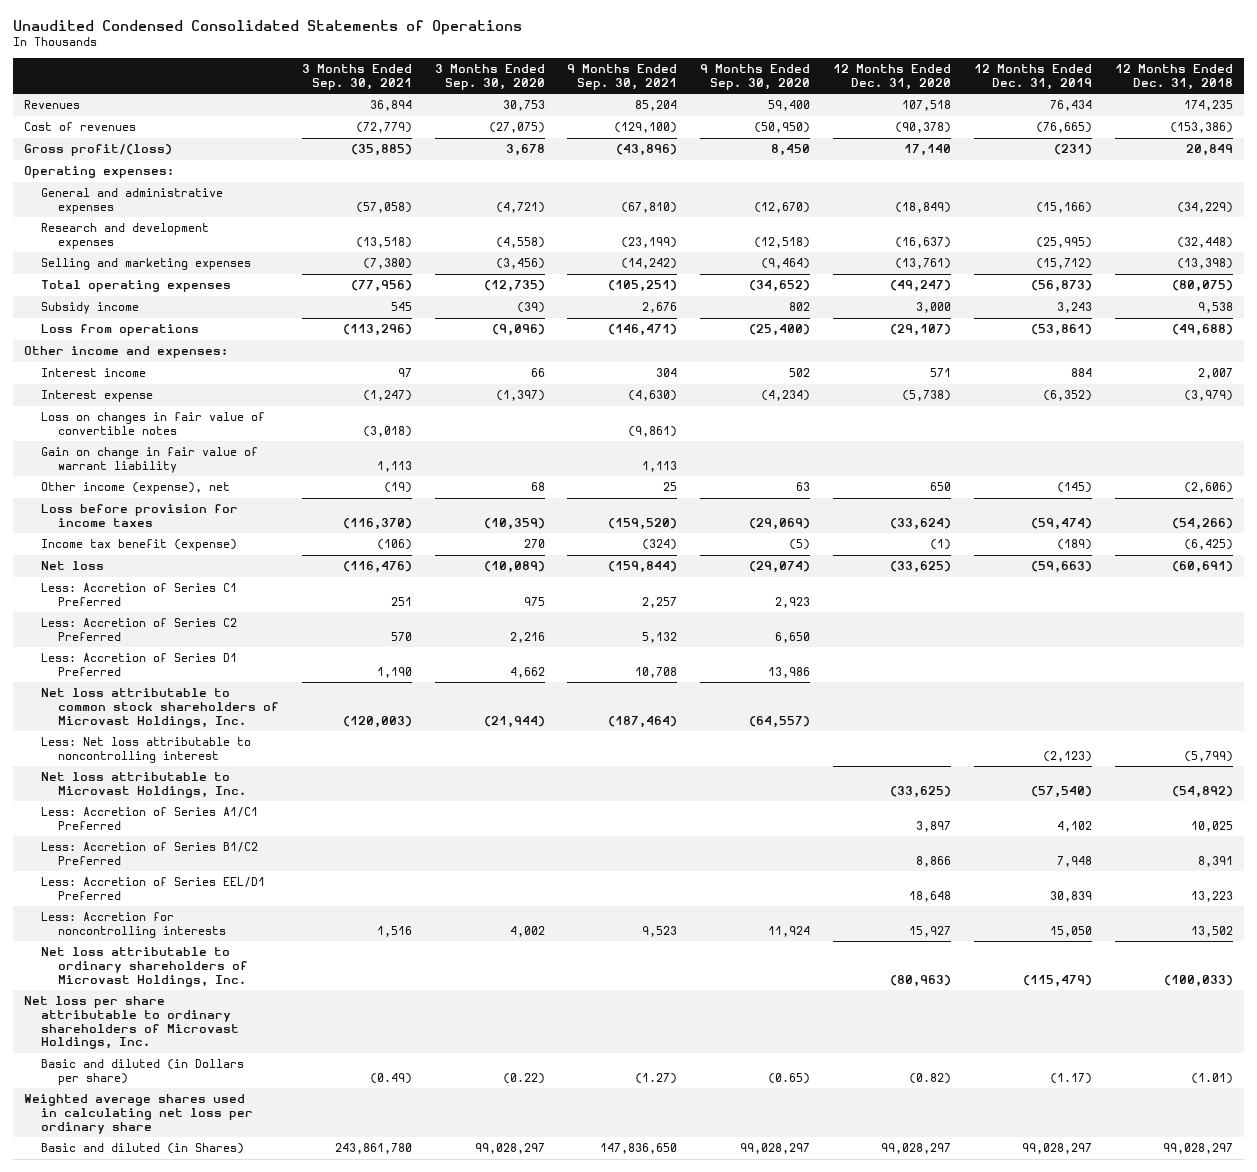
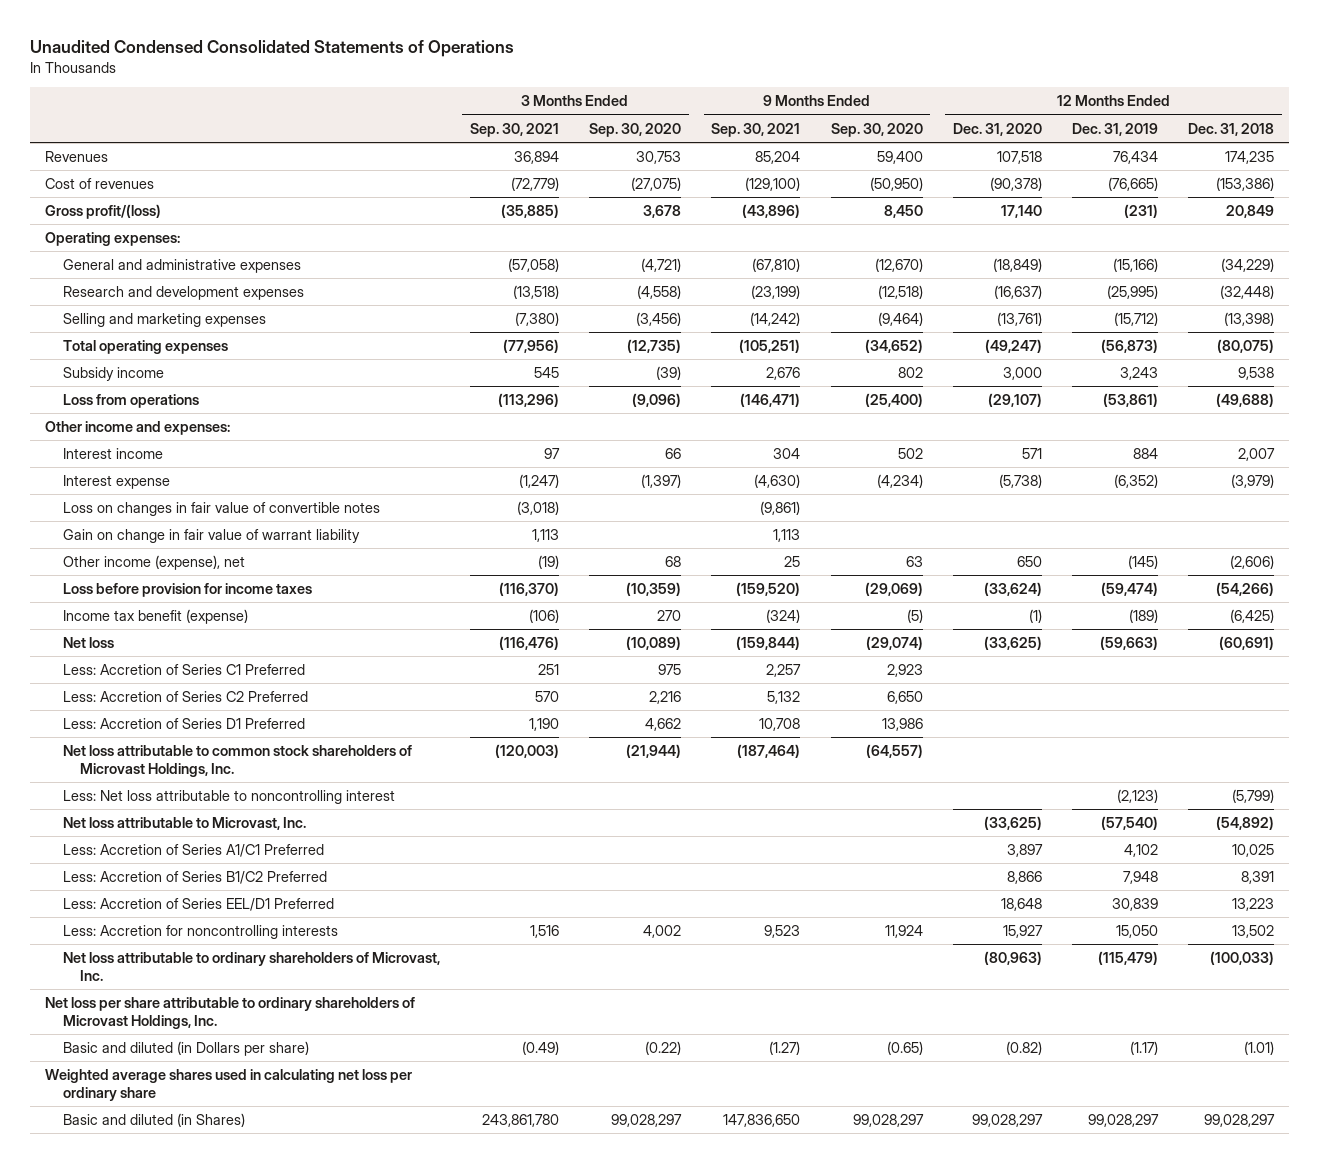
- Net loss attributable to Microvast Holdings, Inc. | | | | | (33,625) | (57,540) | (54,892)
+ Net loss attributable to Microvast, Inc. | | | | | (33,625) | (57,540) | (54,892)
- Net loss attributable to ordinary shareholders of Microvast Holdings, Inc. | | | | | (80,963) | (115,479) | (100,033)
+ Net loss attributable to ordinary shareholders of Microvast, Inc. | | | | | (80,963) | (115,479) | (100,033)

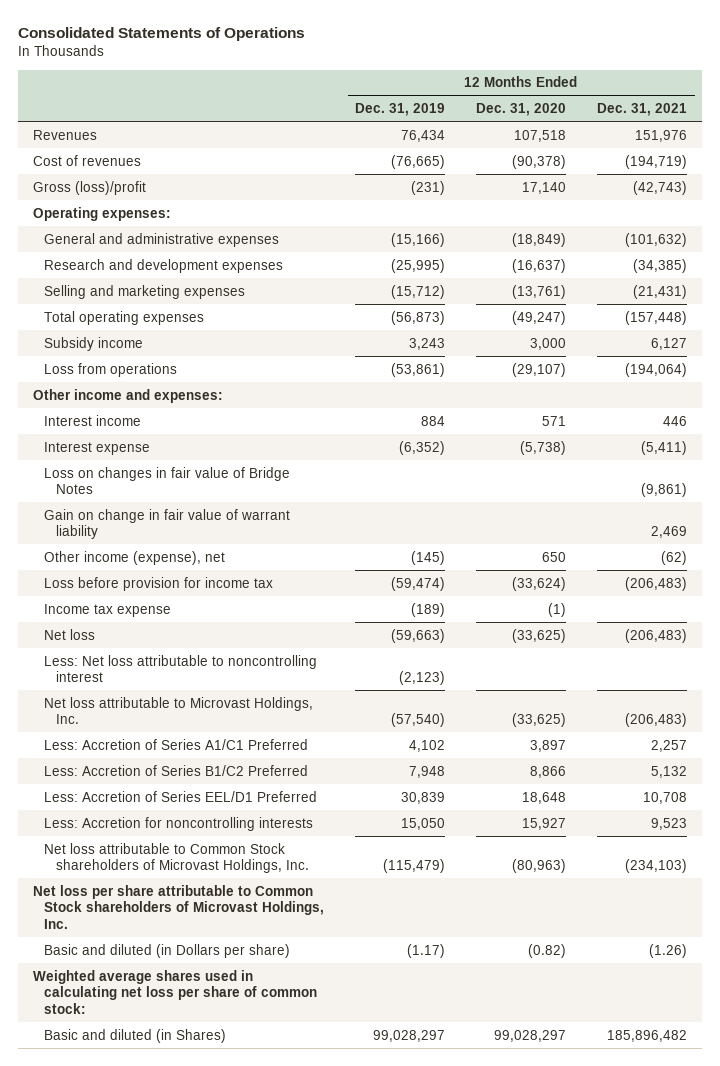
- Unaudited Condensed Consolidated Statements of Operations
+ Consolidated Statements of Operations
- | 3 Months Ended Sep. 30, 2021 | 3 Months Ended Sep. 30, 2020 | 9 Months Ended Sep. 30, 2021 | 9 Months Ended Sep. 30, 2020 | 12 Months Ended Dec. 31, 2020 | 12 Months Ended Dec. 31, 2019 | 12 Months Ended Dec. 31, 2018
+ | 12 Months Ended Dec. 31, 2019 | 12 Months Ended Dec. 31, 2020 | 12 Months Ended Dec. 31, 2021
- Gross profit/(loss) | (35,885) | 3,678 | (43,896) | 8,450 | 17,140 | (231) | 20,849
+ Gross (loss)/profit | (231) | 17,140 | (42,743)
- Loss on changes in fair value of convertible notes | (3,018) | | (9,861) | | | |
+ Loss on changes in fair value of Bridge Notes | | | (9,861)
- Loss before provision for income taxes | (116,370) | (10,359) | (159,520) | (29,069) | (33,624) | (59,474) | (54,266)
- Income tax benefit (expense) | (106) | 270 | (324) | (5) | (1) | (189) | (6,425)
+ Loss before provision for income tax | (59,474) | (33,624) | (206,483)
+ Income tax expense | (189) | (1) |
- Less: Accretion of Series C1 Preferred | 251 | 975 | 2,257 | 2,923 | | |
- Less: Accretion of Series C2 Preferred | 570 | 2,216 | 5,132 | 6,650 | | |
- Less: Accretion of Series D1 Preferred | 1,190 | 4,662 | 10,708 | 13,986 | | |
- Net loss attributable to common stock shareholders of Microvast Holdings, Inc. | (120,003) | (21,944) | (187,464) | (64,557) | | |
- Net loss attributable to Microvast, Inc. | | | | | (33,625) | (57,540) | (54,892)
+ Net loss attributable to Microvast Holdings, Inc. | (57,540) | (33,625) | (206,483)
- Net loss attributable to ordinary shareholders of Microvast, Inc. | | | | | (80,963) | (115,479) | (100,033)
- Net loss per share attributable to ordinary shareholders of Microvast Holdings, Inc.
+ Net loss attributable to Common Stock shareholders of Microvast Holdings, Inc. | (115,479) | (80,963) | (234,103)
+ Net loss per share attributable to Common Stock shareholders of Microvast Holdings, Inc.
- Weighted average shares used in calculating net loss per ordinary share
+ Weighted average shares used in calculating net loss per share of common stock:

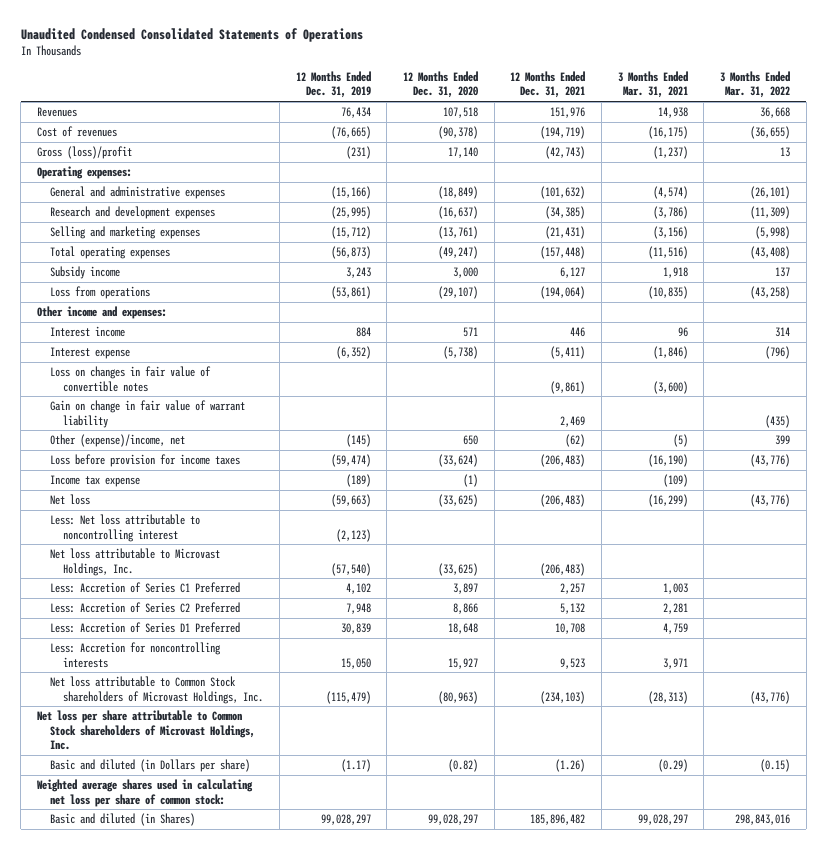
- Consolidated Statements of Operations
+ Unaudited Condensed Consolidated Statements of Operations
- | 12 Months Ended Dec. 31, 2019 | 12 Months Ended Dec. 31, 2020 | 12 Months Ended Dec. 31, 2021
+ | 12 Months Ended Dec. 31, 2019 | 12 Months Ended Dec. 31, 2020 | 12 Months Ended Dec. 31, 2021 | 3 Months Ended Mar. 31, 2021 | 3 Months Ended Mar. 31, 2022
- Loss on changes in fair value of Bridge Notes | | | (9,861)
+ Loss on changes in fair value of convertible notes | | | (9,861) | (3,600) |
- Other income (expense), net | (145) | 650 | (62)
- Loss before provision for income tax | (59,474) | (33,624) | (206,483)
+ Other (expense)/income, net | (145) | 650 | (62) | (5) | 399
+ Loss before provision for income taxes | (59,474) | (33,624) | (206,483) | (16,190) | (43,776)
- Less: Accretion of Series A1/C1 Preferred | 4,102 | 3,897 | 2,257
- Less: Accretion of Series B1/C2 Preferred | 7,948 | 8,866 | 5,132
- Less: Accretion of Series EEL/D1 Preferred | 30,839 | 18,648 | 10,708
+ Less: Accretion of Series C1 Preferred | 4,102 | 3,897 | 2,257 | 1,003 |
+ Less: Accretion of Series C2 Preferred | 7,948 | 8,866 | 5,132 | 2,281 |
+ Less: Accretion of Series D1 Preferred | 30,839 | 18,648 | 10,708 | 4,759 |

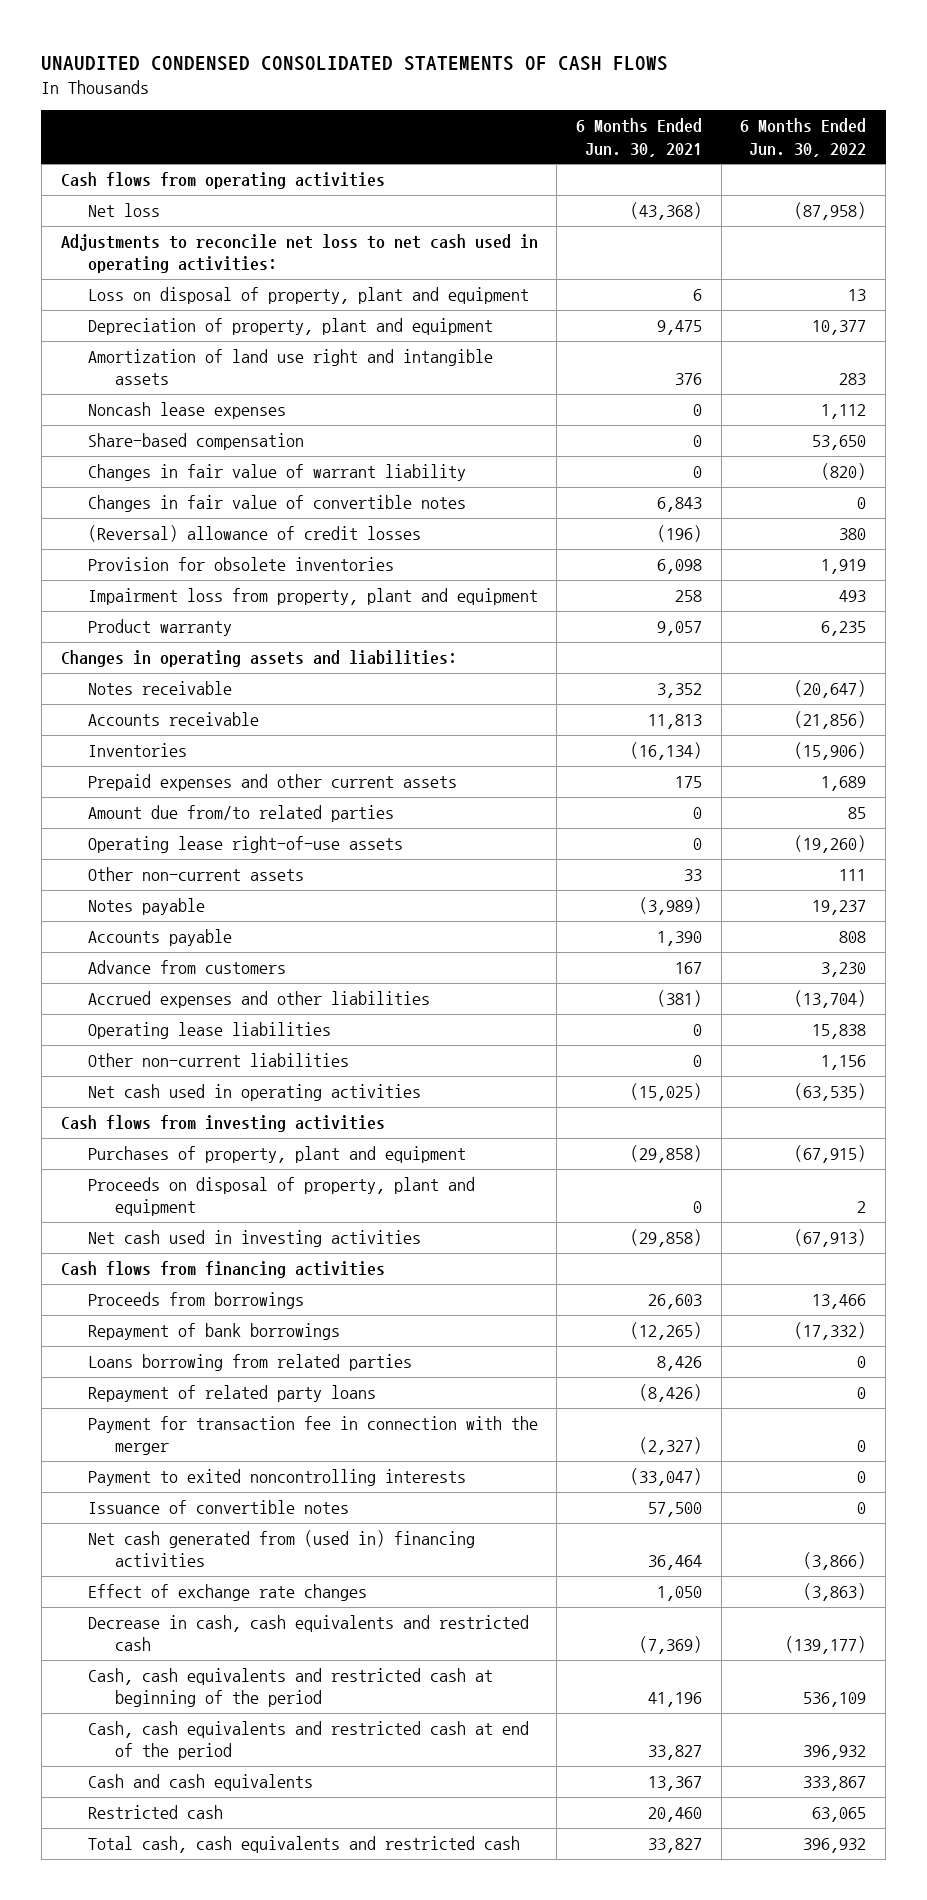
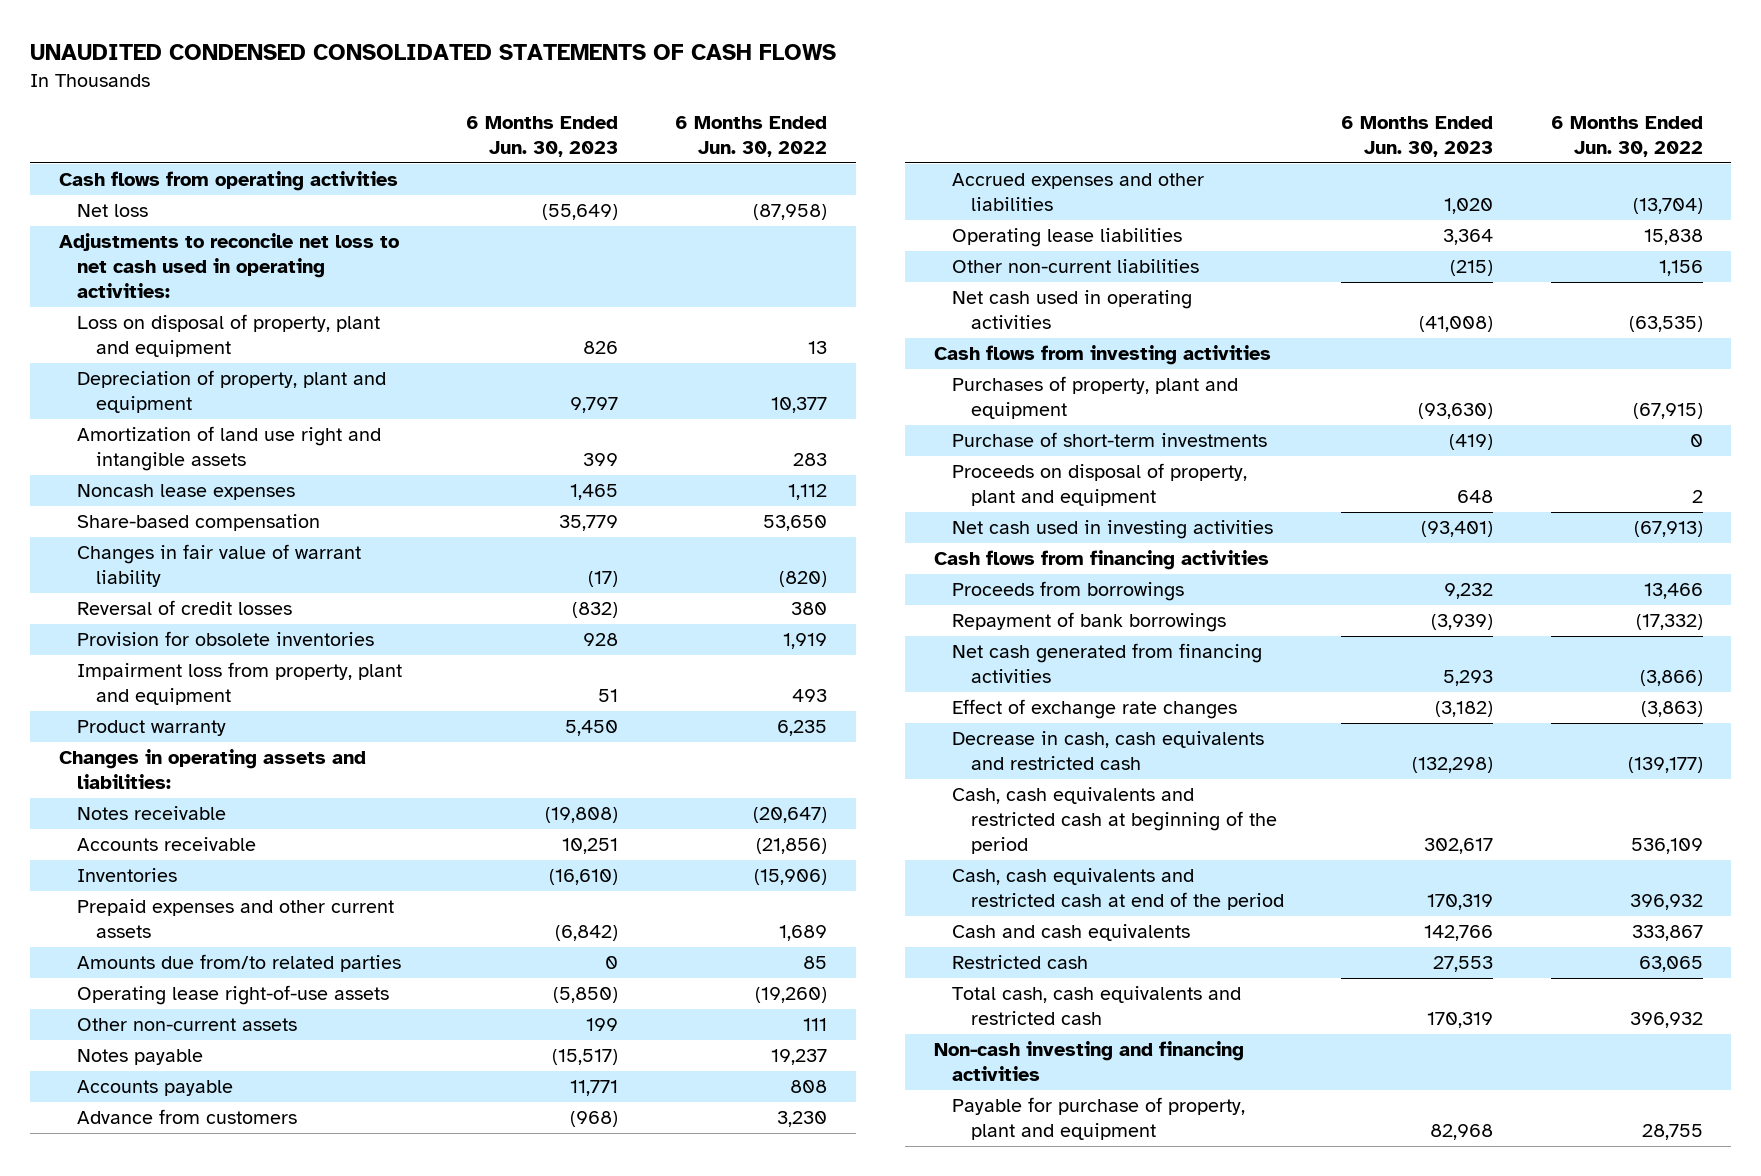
- | 6 Months Ended Jun. 30, 2021 | 6 Months Ended Jun. 30, 2022
+ | 6 Months Ended Jun. 30, 2023 | 6 Months Ended Jun. 30, 2022
- Changes in fair value of convertible notes | 6,843 | 0
- (Reversal) allowance of credit losses | (196) | 380
+ Reversal of credit losses | (832) | 380
- Amount due from/to related parties | 0 | 85
+ Amounts due from/to related parties | 0 | 85
+ Purchase of short-term investments | (419) | 0
- Loans borrowing from related parties | 8,426 | 0
- Repayment of related party loans | (8,426) | 0
- Payment for transaction fee in connection with the merger | (2,327) | 0
- Payment to exited noncontrolling interests | (33,047) | 0
- Issuance of convertible notes | 57,500 | 0
- Net cash generated from (used in) financing activities | 36,464 | (3,866)
+ Net cash generated from financing activities | 5,293 | (3,866)
+ Non-cash investing and financing activities
+ Payable for purchase of property, plant and equipment | 82,968 | 28,755

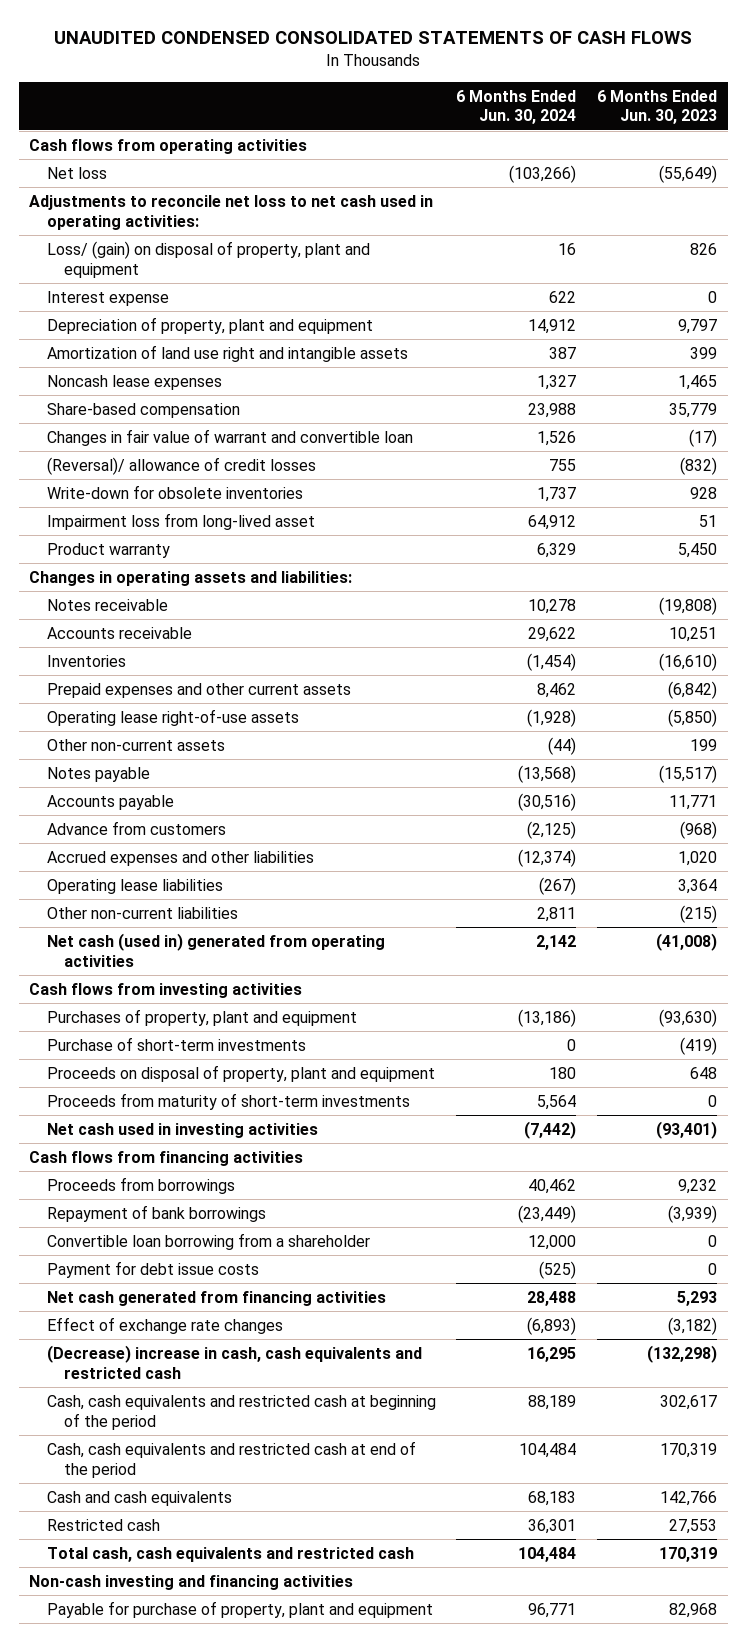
- | 6 Months Ended Jun. 30, 2023 | 6 Months Ended Jun. 30, 2022
+ | 6 Months Ended Jun. 30, 2024 | 6 Months Ended Jun. 30, 2023
- Loss on disposal of property, plant and equipment | 826 | 13
+ Loss/ (gain) on disposal of property, plant and equipment | 16 | 826
+ Interest expense | 622 | 0
- Changes in fair value of warrant liability | (17) | (820)
- Reversal of credit losses | (832) | 380
- Provision for obsolete inventories | 928 | 1,919
- Impairment loss from property, plant and equipment | 51 | 493
+ Changes in fair value of warrant and convertible loan | 1,526 | (17)
+ (Reversal)/ allowance of credit losses | 755 | (832)
+ Write-down for obsolete inventories | 1,737 | 928
+ Impairment loss from long-lived asset | 64,912 | 51
- Amounts due from/to related parties | 0 | 85
- Net cash used in operating activities | (41,008) | (63,535)
+ Net cash (used in) generated from operating activities | 2,142 | (41,008)
+ Proceeds from maturity of short-term investments | 5,564 | 0
+ Convertible loan borrowing from a shareholder | 12,000 | 0
+ Payment for debt issue costs | (525) | 0
- Decrease in cash, cash equivalents and restricted cash | (132,298) | (139,177)
+ (Decrease) increase in cash, cash equivalents and restricted cash | 16,295 | (132,298)

